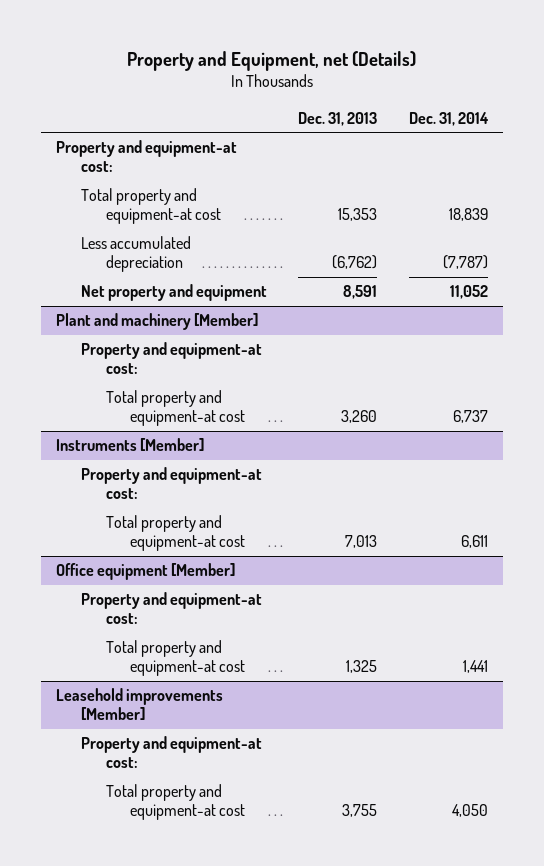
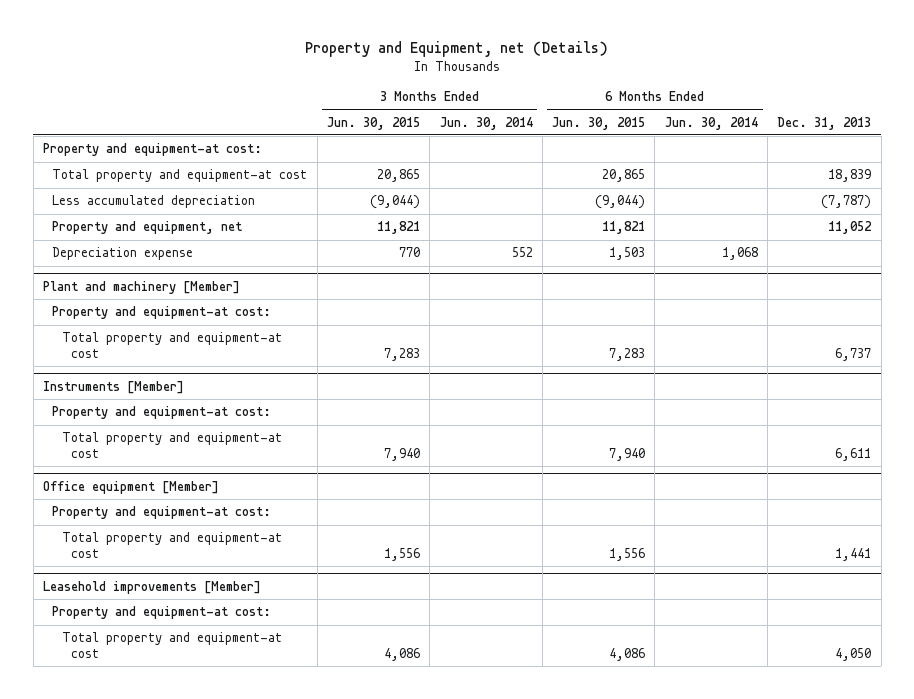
- | Dec. 31, 2013 | Dec. 31, 2014
+ | 3 Months Ended Jun. 30, 2015 | 3 Months Ended Jun. 30, 2014 | 6 Months Ended Jun. 30, 2015 | 6 Months Ended Jun. 30, 2014 | Dec. 31, 2013
- Total property and equipment-at cost | 15,353 | 18,839
- Less accumulated depreciation | (6,762) | (7,787)
- Net property and equipment | 8,591 | 11,052
+ Total property and equipment-at cost | 20,865 | | 20,865 | | 18,839
+ Less accumulated depreciation | (9,044) | | (9,044) | | (7,787)
+ Property and equipment, net | 11,821 | | 11,821 | | 11,052
+ Depreciation expense | 770 | 552 | 1,503 | 1,068 |
@ Plant and machinery [Member]
- Total property and equipment-at cost | 3,260 | 6,737
+ Total property and equipment-at cost | 7,283 | | 7,283 | | 6,737
@ Instruments [Member]
- Total property and equipment-at cost | 7,013 | 6,611
+ Total property and equipment-at cost | 7,940 | | 7,940 | | 6,611
@ Office equipment [Member]
- Total property and equipment-at cost | 1,325 | 1,441
+ Total property and equipment-at cost | 1,556 | | 1,556 | | 1,441
@ Leasehold improvements [Member]
- Total property and equipment-at cost | 3,755 | 4,050
+ Total property and equipment-at cost | 4,086 | | 4,086 | | 4,050

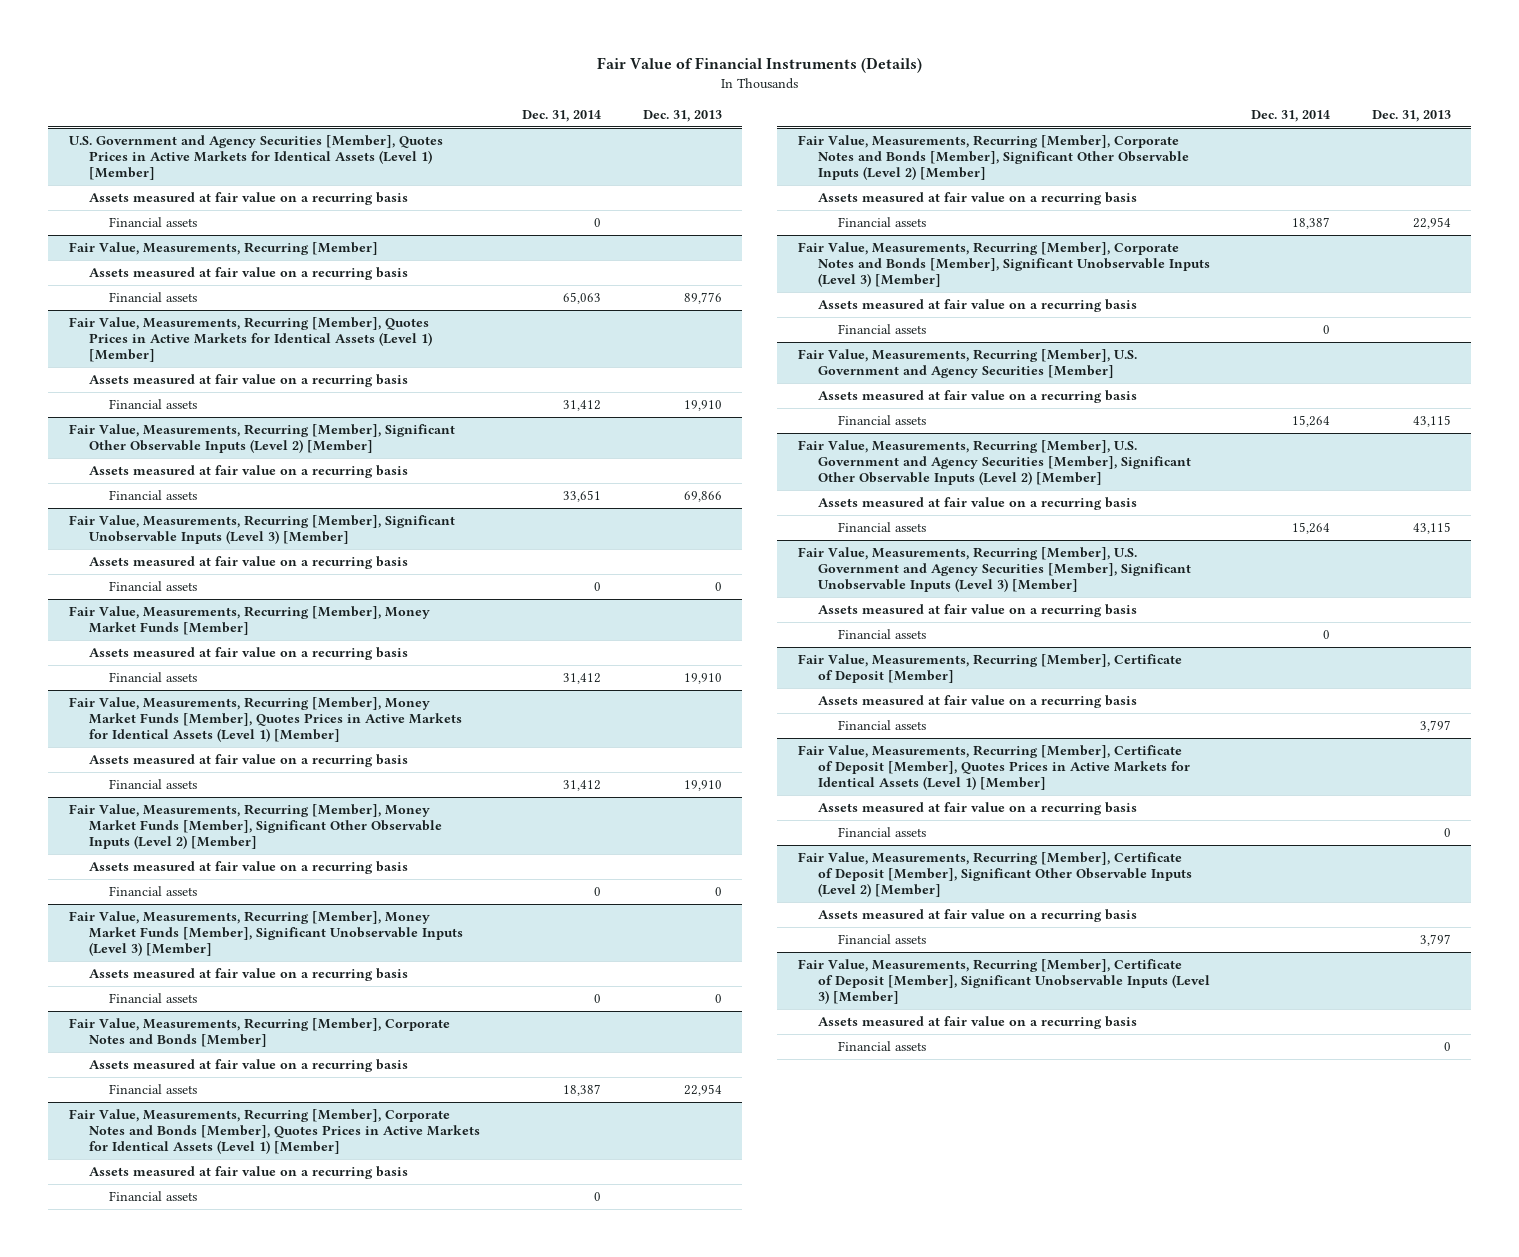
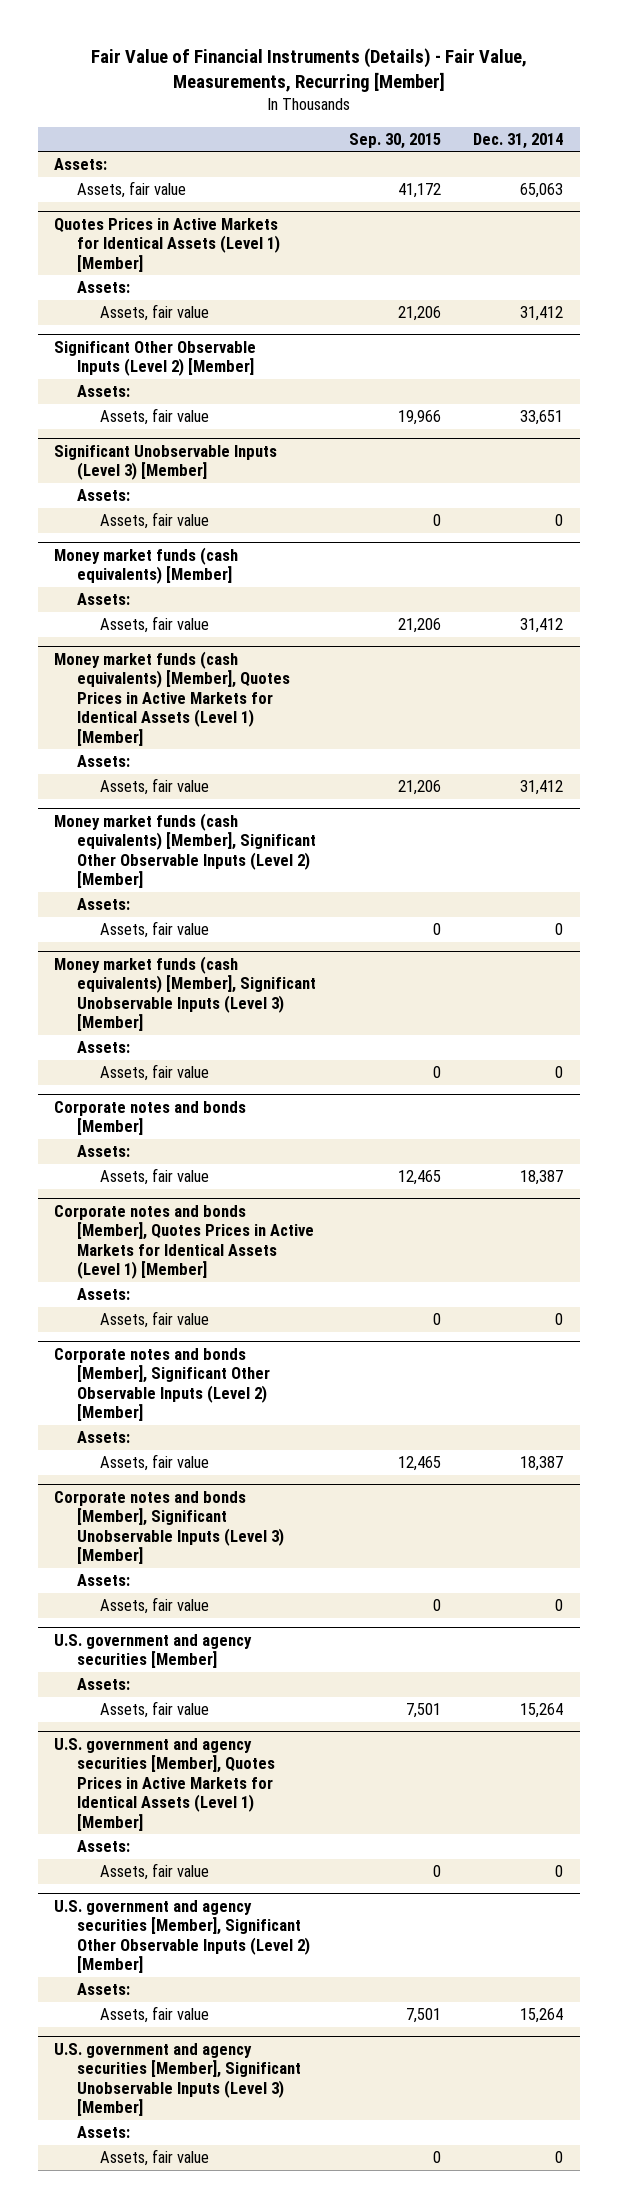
- Fair Value of Financial Instruments (Details)
+ Fair Value of Financial Instruments (Details) - Fair Value, Measurements, Recurring [Member]
- | Dec. 31, 2014 | Dec. 31, 2013
+ | Sep. 30, 2015 | Dec. 31, 2014
- U.S. Government and Agency Securities [Member], Quotes Prices in Active Markets for Identical Assets (Level 1) [Member]
- Assets measured at fair value on a recurring basis
- Financial assets | 0 |
- Fair Value, Measurements, Recurring [Member]
- Assets measured at fair value on a recurring basis
- Financial assets | 65,063 | 89,776
- Fair Value, Measurements, Recurring [Member], Quotes Prices in Active Markets for Identical Assets (Level 1) [Member]
- Assets measured at fair value on a recurring basis
- Financial assets | 31,412 | 19,910
- Fair Value, Measurements, Recurring [Member], Significant Other Observable Inputs (Level 2) [Member]
- Assets measured at fair value on a recurring basis
- Financial assets | 33,651 | 69,866
- Fair Value, Measurements, Recurring [Member], Significant Unobservable Inputs (Level 3) [Member]
- Assets measured at fair value on a recurring basis
- Financial assets | 0 | 0
- Fair Value, Measurements, Recurring [Member], Money Market Funds [Member]
- Assets measured at fair value on a recurring basis
- Financial assets | 31,412 | 19,910
- Fair Value, Measurements, Recurring [Member], Money Market Funds [Member], Quotes Prices in Active Markets for Identical Assets (Level 1) [Member]
- Assets measured at fair value on a recurring basis
- Financial assets | 31,412 | 19,910
- Fair Value, Measurements, Recurring [Member], Money Market Funds [Member], Significant Other Observable Inputs (Level 2) [Member]
- Assets measured at fair value on a recurring basis
- Financial assets | 0 | 0
- Fair Value, Measurements, Recurring [Member], Money Market Funds [Member], Significant Unobservable Inputs (Level 3) [Member]
- Assets measured at fair value on a recurring basis
- Financial assets | 0 | 0
- Fair Value, Measurements, Recurring [Member], Corporate Notes and Bonds [Member]
- Assets measured at fair value on a recurring basis
- Financial assets | 18,387 | 22,954
- Fair Value, Measurements, Recurring [Member], Corporate Notes and Bonds [Member], Quotes Prices in Active Markets for Identical Assets (Level 1) [Member]
- Assets measured at fair value on a recurring basis
- Financial assets | 0 |
- Fair Value, Measurements, Recurring [Member], Corporate Notes and Bonds [Member], Significant Other Observable Inputs (Level 2) [Member]
- Assets measured at fair value on a recurring basis
- Financial assets | 18,387 | 22,954
- Fair Value, Measurements, Recurring [Member], Corporate Notes and Bonds [Member], Significant Unobservable Inputs (Level 3) [Member]
- Assets measured at fair value on a recurring basis
- Financial assets | 0 |
- Fair Value, Measurements, Recurring [Member], U.S. Government and Agency Securities [Member]
- Assets measured at fair value on a recurring basis
- Financial assets | 15,264 | 43,115
- Fair Value, Measurements, Recurring [Member], U.S. Government and Agency Securities [Member], Significant Other Observable Inputs (Level 2) [Member]
- Assets measured at fair value on a recurring basis
- Financial assets | 15,264 | 43,115
- Fair Value, Measurements, Recurring [Member], U.S. Government and Agency Securities [Member], Significant Unobservable Inputs (Level 3) [Member]
- Assets measured at fair value on a recurring basis
- Financial assets | 0 |
- Fair Value, Measurements, Recurring [Member], Certificate of Deposit [Member]
- Assets measured at fair value on a recurring basis
- Financial assets | | 3,797
- Fair Value, Measurements, Recurring [Member], Certificate of Deposit [Member], Quotes Prices in Active Markets for Identical Assets (Level 1) [Member]
- Assets measured at fair value on a recurring basis
- Financial assets | | 0
- Fair Value, Measurements, Recurring [Member], Certificate of Deposit [Member], Significant Other Observable Inputs (Level 2) [Member]
- Assets measured at fair value on a recurring basis
- Financial assets | | 3,797
- Fair Value, Measurements, Recurring [Member], Certificate of Deposit [Member], Significant Unobservable Inputs (Level 3) [Member]
- Assets measured at fair value on a recurring basis
- Financial assets | | 0
+ Assets:
+ Assets, fair value | 41,172 | 65,063
+ Quotes Prices in Active Markets for Identical Assets (Level 1) [Member]
+ Assets:
+ Assets, fair value | 21,206 | 31,412
+ Significant Other Observable Inputs (Level 2) [Member]
+ Assets:
+ Assets, fair value | 19,966 | 33,651
+ Significant Unobservable Inputs (Level 3) [Member]
+ Assets:
+ Assets, fair value | 0 | 0
+ Money market funds (cash equivalents) [Member]
+ Assets:
+ Assets, fair value | 21,206 | 31,412
+ Money market funds (cash equivalents) [Member], Quotes Prices in Active Markets for Identical Assets (Level 1) [Member]
+ Assets:
+ Assets, fair value | 21,206 | 31,412
+ Money market funds (cash equivalents) [Member], Significant Other Observable Inputs (Level 2) [Member]
+ Assets:
+ Assets, fair value | 0 | 0
+ Money market funds (cash equivalents) [Member], Significant Unobservable Inputs (Level 3) [Member]
+ Assets:
+ Assets, fair value | 0 | 0
+ Corporate notes and bonds [Member]
+ Assets:
+ Assets, fair value | 12,465 | 18,387
+ Corporate notes and bonds [Member], Quotes Prices in Active Markets for Identical Assets (Level 1) [Member]
+ Assets:
+ Assets, fair value | 0 | 0
+ Corporate notes and bonds [Member], Significant Other Observable Inputs (Level 2) [Member]
+ Assets:
+ Assets, fair value | 12,465 | 18,387
+ Corporate notes and bonds [Member], Significant Unobservable Inputs (Level 3) [Member]
+ Assets:
+ Assets, fair value | 0 | 0
+ U.S. government and agency securities [Member]
+ Assets:
+ Assets, fair value | 7,501 | 15,264
+ U.S. government and agency securities [Member], Quotes Prices in Active Markets for Identical Assets (Level 1) [Member]
+ Assets:
+ Assets, fair value | 0 | 0
+ U.S. government and agency securities [Member], Significant Other Observable Inputs (Level 2) [Member]
+ Assets:
+ Assets, fair value | 7,501 | 15,264
+ U.S. government and agency securities [Member], Significant Unobservable Inputs (Level 3) [Member]
+ Assets:
+ Assets, fair value | 0 | 0

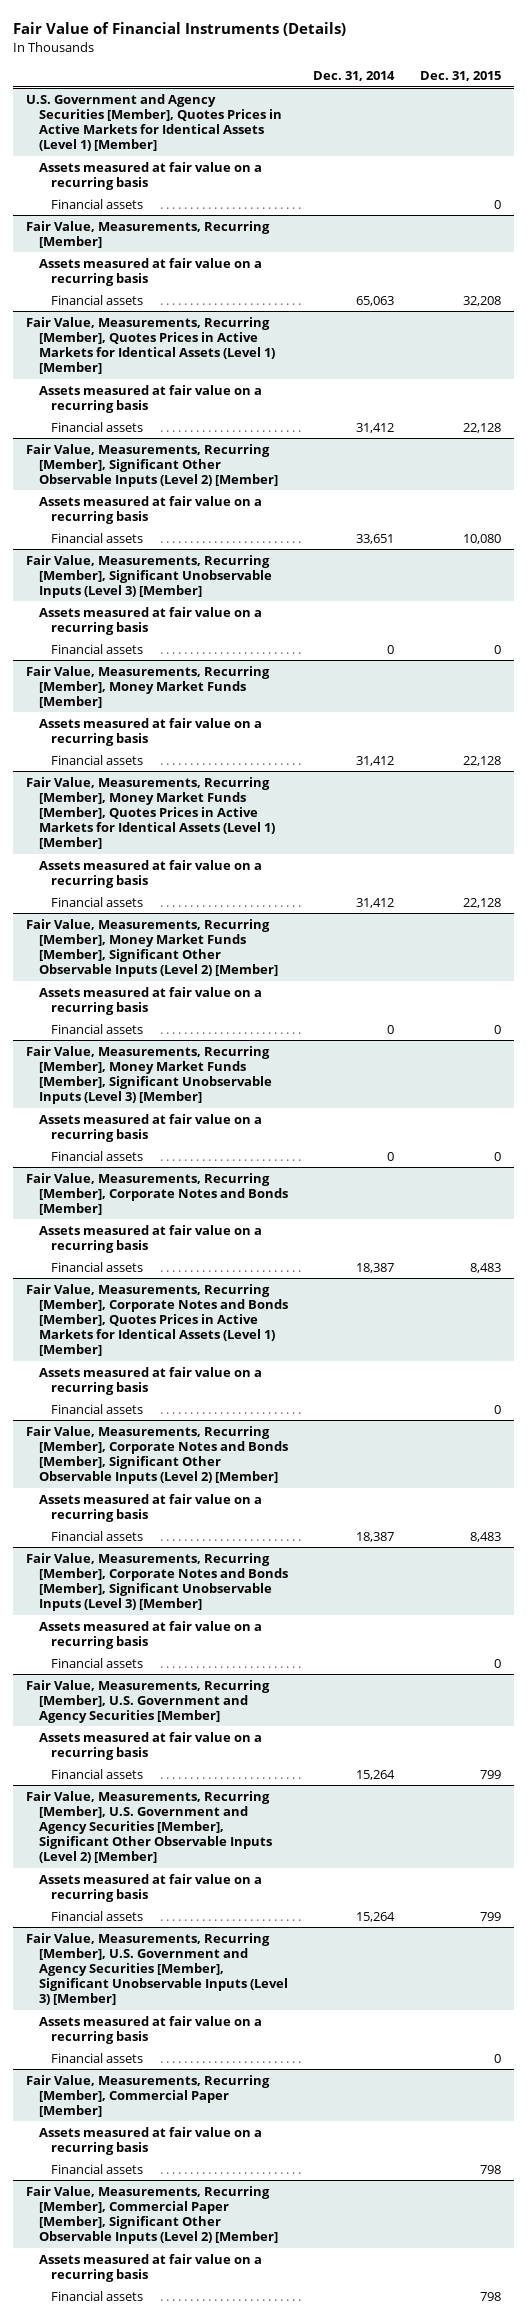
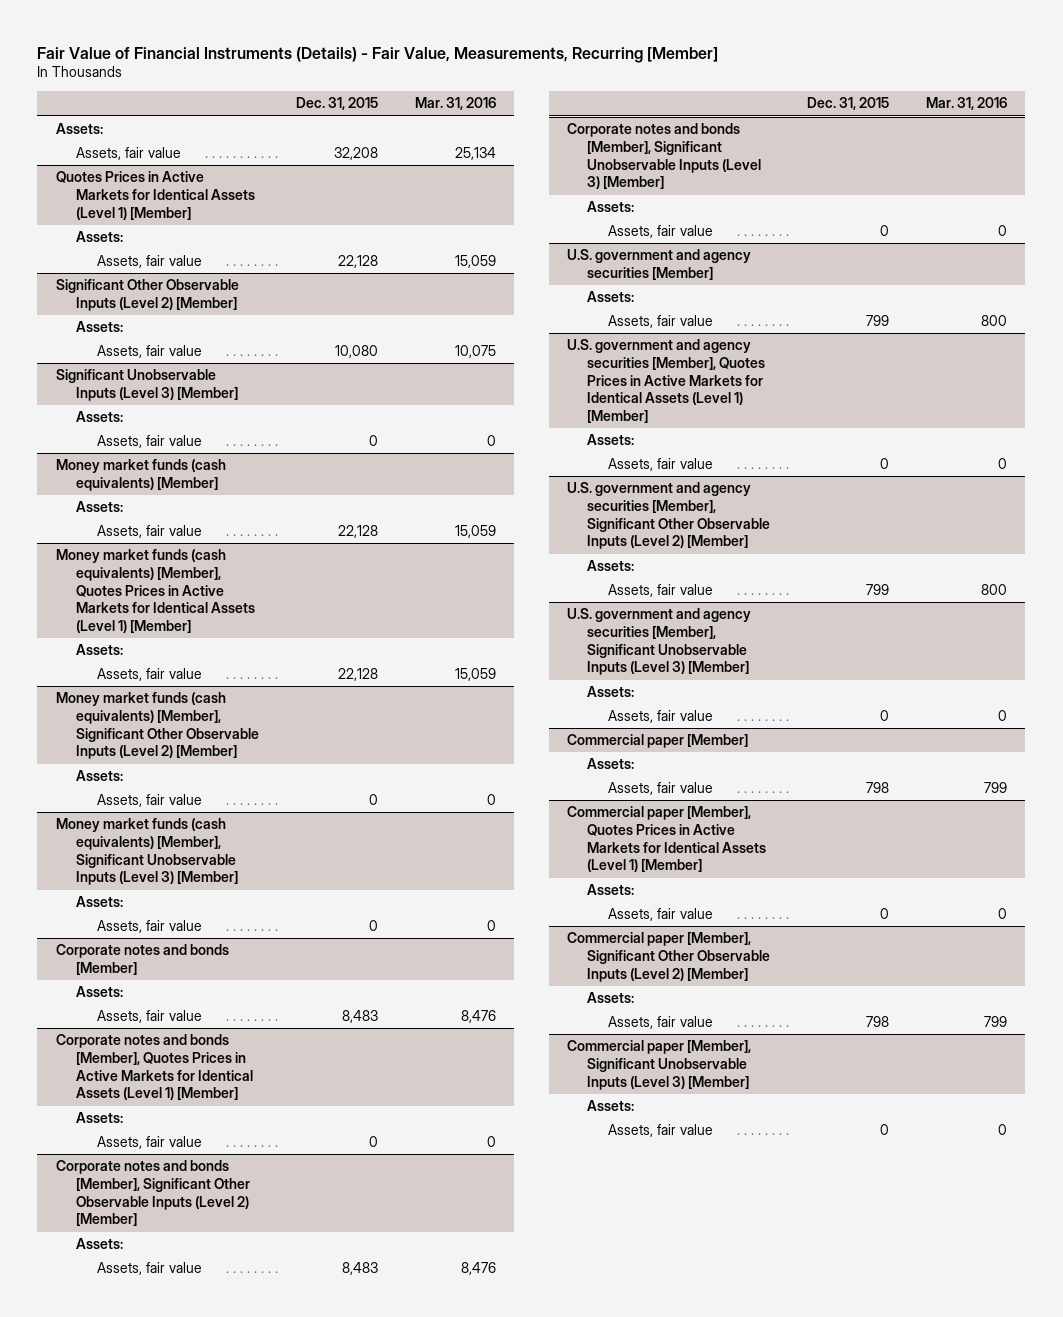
- Fair Value of Financial Instruments (Details)
+ Fair Value of Financial Instruments (Details) - Fair Value, Measurements, Recurring [Member]
- | Dec. 31, 2014 | Dec. 31, 2015
+ | Dec. 31, 2015 | Mar. 31, 2016
- U.S. Government and Agency Securities [Member], Quotes Prices in Active Markets for Identical Assets (Level 1) [Member]
- Assets measured at fair value on a recurring basis
- Financial assets | | 0
- Fair Value, Measurements, Recurring [Member]
- Assets measured at fair value on a recurring basis
- Financial assets | 65,063 | 32,208
- Fair Value, Measurements, Recurring [Member], Quotes Prices in Active Markets for Identical Assets (Level 1) [Member]
- Assets measured at fair value on a recurring basis
- Financial assets | 31,412 | 22,128
- Fair Value, Measurements, Recurring [Member], Significant Other Observable Inputs (Level 2) [Member]
- Assets measured at fair value on a recurring basis
- Financial assets | 33,651 | 10,080
- Fair Value, Measurements, Recurring [Member], Significant Unobservable Inputs (Level 3) [Member]
- Assets measured at fair value on a recurring basis
- Financial assets | 0 | 0
- Fair Value, Measurements, Recurring [Member], Money Market Funds [Member]
- Assets measured at fair value on a recurring basis
- Financial assets | 31,412 | 22,128
- Fair Value, Measurements, Recurring [Member], Money Market Funds [Member], Quotes Prices in Active Markets for Identical Assets (Level 1) [Member]
- Assets measured at fair value on a recurring basis
- Financial assets | 31,412 | 22,128
- Fair Value, Measurements, Recurring [Member], Money Market Funds [Member], Significant Other Observable Inputs (Level 2) [Member]
- Assets measured at fair value on a recurring basis
- Financial assets | 0 | 0
- Fair Value, Measurements, Recurring [Member], Money Market Funds [Member], Significant Unobservable Inputs (Level 3) [Member]
- Assets measured at fair value on a recurring basis
- Financial assets | 0 | 0
- Fair Value, Measurements, Recurring [Member], Corporate Notes and Bonds [Member]
- Assets measured at fair value on a recurring basis
- Financial assets | 18,387 | 8,483
- Fair Value, Measurements, Recurring [Member], Corporate Notes and Bonds [Member], Quotes Prices in Active Markets for Identical Assets (Level 1) [Member]
- Assets measured at fair value on a recurring basis
- Financial assets | | 0
- Fair Value, Measurements, Recurring [Member], Corporate Notes and Bonds [Member], Significant Other Observable Inputs (Level 2) [Member]
- Assets measured at fair value on a recurring basis
- Financial assets | 18,387 | 8,483
- Fair Value, Measurements, Recurring [Member], Corporate Notes and Bonds [Member], Significant Unobservable Inputs (Level 3) [Member]
- Assets measured at fair value on a recurring basis
- Financial assets | | 0
- Fair Value, Measurements, Recurring [Member], U.S. Government and Agency Securities [Member]
- Assets measured at fair value on a recurring basis
- Financial assets | 15,264 | 799
- Fair Value, Measurements, Recurring [Member], U.S. Government and Agency Securities [Member], Significant Other Observable Inputs (Level 2) [Member]
- Assets measured at fair value on a recurring basis
- Financial assets | 15,264 | 799
- Fair Value, Measurements, Recurring [Member], U.S. Government and Agency Securities [Member], Significant Unobservable Inputs (Level 3) [Member]
- Assets measured at fair value on a recurring basis
- Financial assets | | 0
- Fair Value, Measurements, Recurring [Member], Commercial Paper [Member]
- Assets measured at fair value on a recurring basis
- Financial assets | | 798
- Fair Value, Measurements, Recurring [Member], Commercial Paper [Member], Significant Other Observable Inputs (Level 2) [Member]
- Assets measured at fair value on a recurring basis
- Financial assets | | 798
+ Assets:
+ Assets, fair value | 32,208 | 25,134
+ Quotes Prices in Active Markets for Identical Assets (Level 1) [Member]
+ Assets:
+ Assets, fair value | 22,128 | 15,059
+ Significant Other Observable Inputs (Level 2) [Member]
+ Assets:
+ Assets, fair value | 10,080 | 10,075
+ Significant Unobservable Inputs (Level 3) [Member]
+ Assets:
+ Assets, fair value | 0 | 0
+ Money market funds (cash equivalents) [Member]
+ Assets:
+ Assets, fair value | 22,128 | 15,059
+ Money market funds (cash equivalents) [Member], Quotes Prices in Active Markets for Identical Assets (Level 1) [Member]
+ Assets:
+ Assets, fair value | 22,128 | 15,059
+ Money market funds (cash equivalents) [Member], Significant Other Observable Inputs (Level 2) [Member]
+ Assets:
+ Assets, fair value | 0 | 0
+ Money market funds (cash equivalents) [Member], Significant Unobservable Inputs (Level 3) [Member]
+ Assets:
+ Assets, fair value | 0 | 0
+ Corporate notes and bonds [Member]
+ Assets:
+ Assets, fair value | 8,483 | 8,476
+ Corporate notes and bonds [Member], Quotes Prices in Active Markets for Identical Assets (Level 1) [Member]
+ Assets:
+ Assets, fair value | 0 | 0
+ Corporate notes and bonds [Member], Significant Other Observable Inputs (Level 2) [Member]
+ Assets:
+ Assets, fair value | 8,483 | 8,476
+ Corporate notes and bonds [Member], Significant Unobservable Inputs (Level 3) [Member]
+ Assets:
+ Assets, fair value | 0 | 0
+ U.S. government and agency securities [Member]
+ Assets:
+ Assets, fair value | 799 | 800
+ U.S. government and agency securities [Member], Quotes Prices in Active Markets for Identical Assets (Level 1) [Member]
+ Assets:
+ Assets, fair value | 0 | 0
+ U.S. government and agency securities [Member], Significant Other Observable Inputs (Level 2) [Member]
+ Assets:
+ Assets, fair value | 799 | 800
+ U.S. government and agency securities [Member], Significant Unobservable Inputs (Level 3) [Member]
+ Assets:
+ Assets, fair value | 0 | 0
+ Commercial paper [Member]
+ Assets:
+ Assets, fair value | 798 | 799
+ Commercial paper [Member], Quotes Prices in Active Markets for Identical Assets (Level 1) [Member]
+ Assets:
+ Assets, fair value | 0 | 0
+ Commercial paper [Member], Significant Other Observable Inputs (Level 2) [Member]
+ Assets:
+ Assets, fair value | 798 | 799
+ Commercial paper [Member], Significant Unobservable Inputs (Level 3) [Member]
+ Assets:
+ Assets, fair value | 0 | 0

